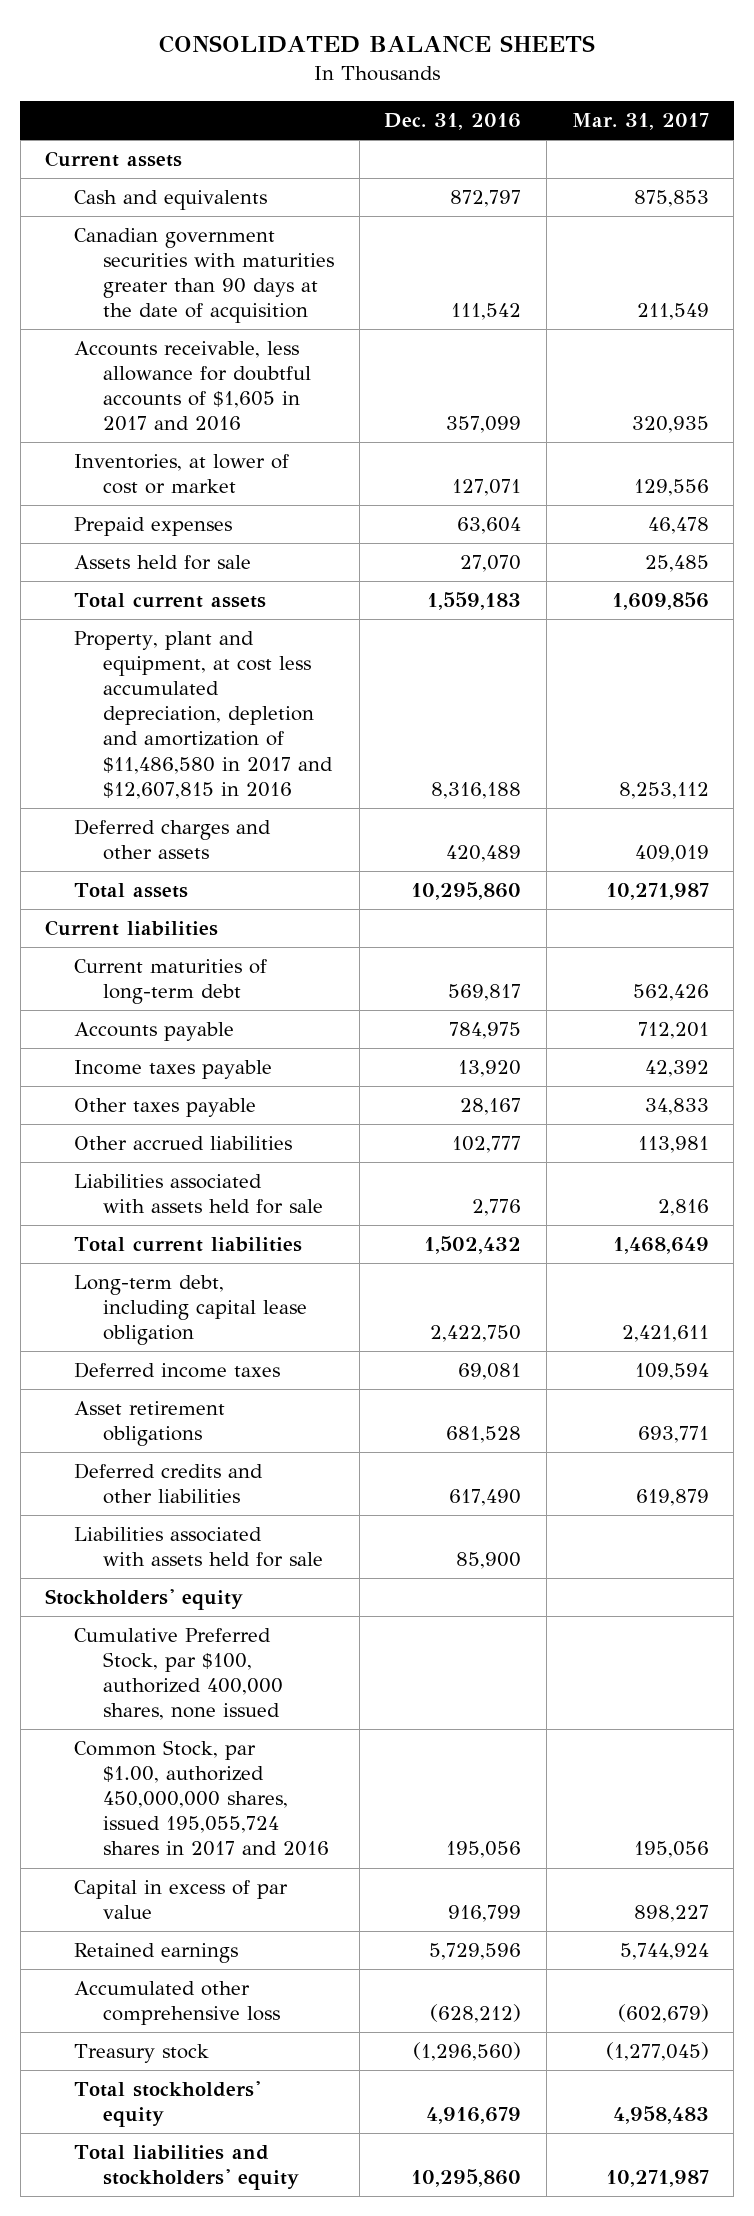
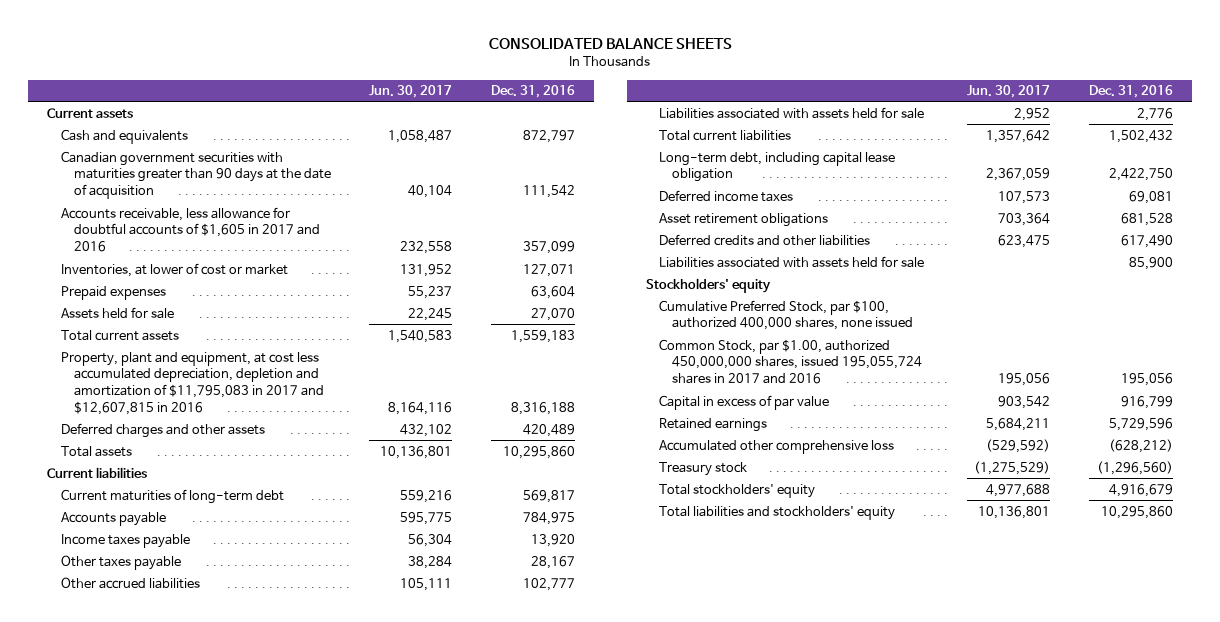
- | Dec. 31, 2016 | Mar. 31, 2017
+ | Jun. 30, 2017 | Dec. 31, 2016
- Property, plant and equipment, at cost less accumulated depreciation, depletion and amortization of $11,486,580 in 2017 and $12,607,815 in 2016 | 8,316,188 | 8,253,112
+ Property, plant and equipment, at cost less accumulated depreciation, depletion and amortization of $11,795,083 in 2017 and $12,607,815 in 2016 | 8,164,116 | 8,316,188

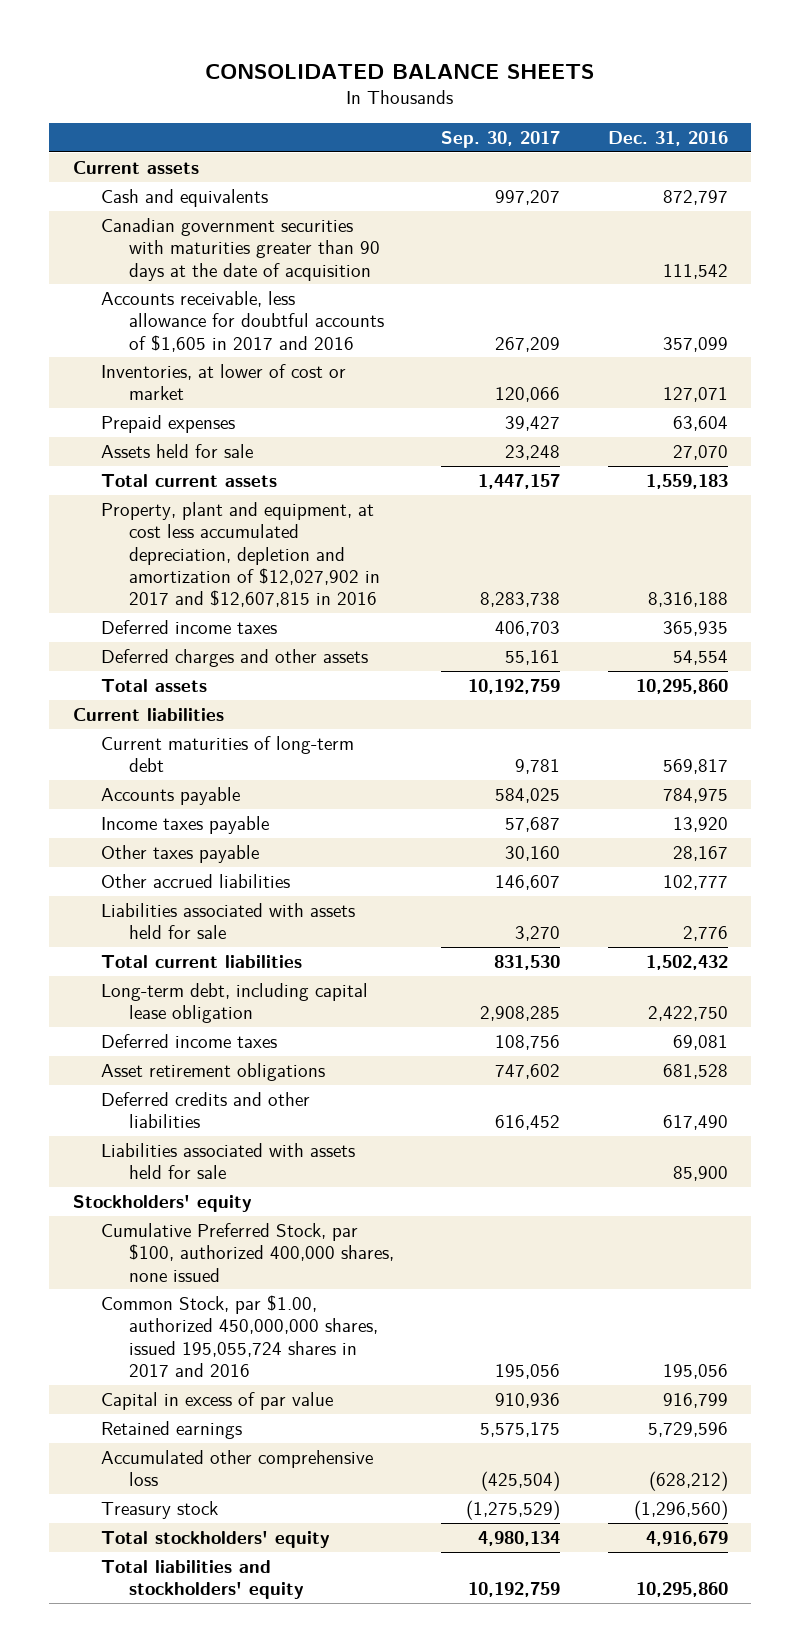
- | Jun. 30, 2017 | Dec. 31, 2016
+ | Sep. 30, 2017 | Dec. 31, 2016
- Property, plant and equipment, at cost less accumulated depreciation, depletion and amortization of $11,795,083 in 2017 and $12,607,815 in 2016 | 8,164,116 | 8,316,188
- Deferred charges and other assets | 432,102 | 420,489
+ Property, plant and equipment, at cost less accumulated depreciation, depletion and amortization of $12,027,902 in 2017 and $12,607,815 in 2016 | 8,283,738 | 8,316,188
+ Deferred income taxes | 406,703 | 365,935
+ Deferred charges and other assets | 55,161 | 54,554

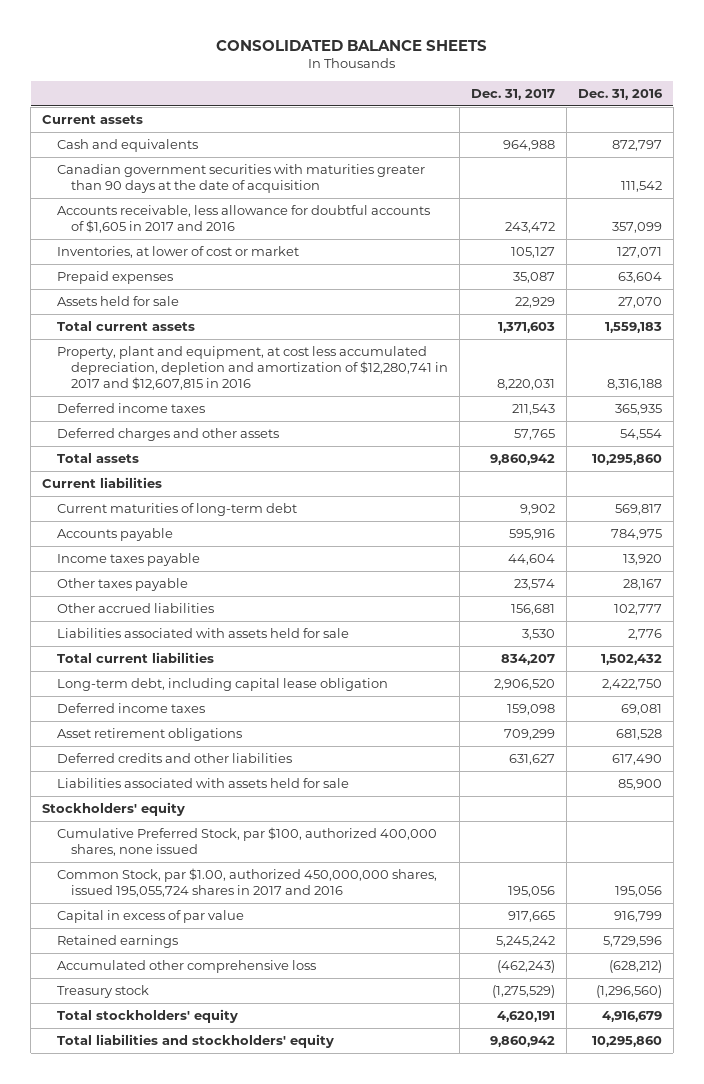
- | Sep. 30, 2017 | Dec. 31, 2016
+ | Dec. 31, 2017 | Dec. 31, 2016
- Property, plant and equipment, at cost less accumulated depreciation, depletion and amortization of $12,027,902 in 2017 and $12,607,815 in 2016 | 8,283,738 | 8,316,188
+ Property, plant and equipment, at cost less accumulated depreciation, depletion and amortization of $12,280,741 in 2017 and $12,607,815 in 2016 | 8,220,031 | 8,316,188

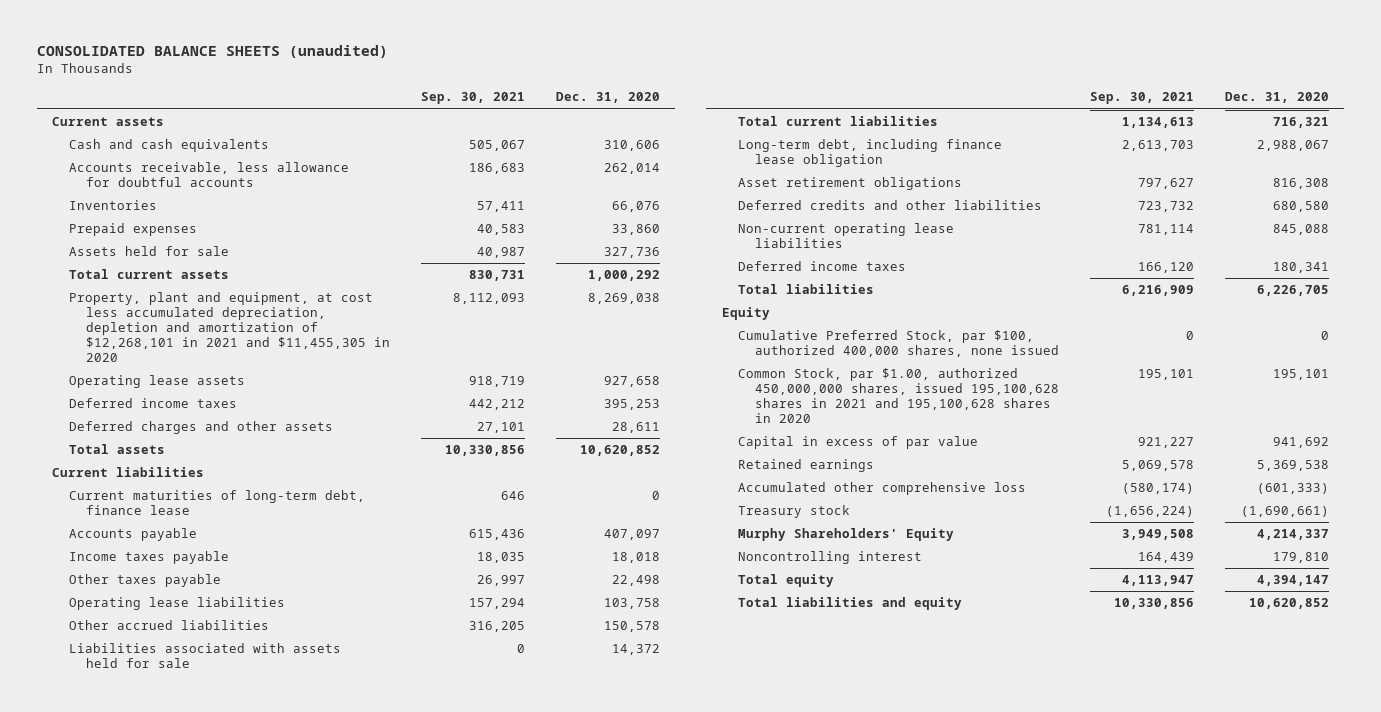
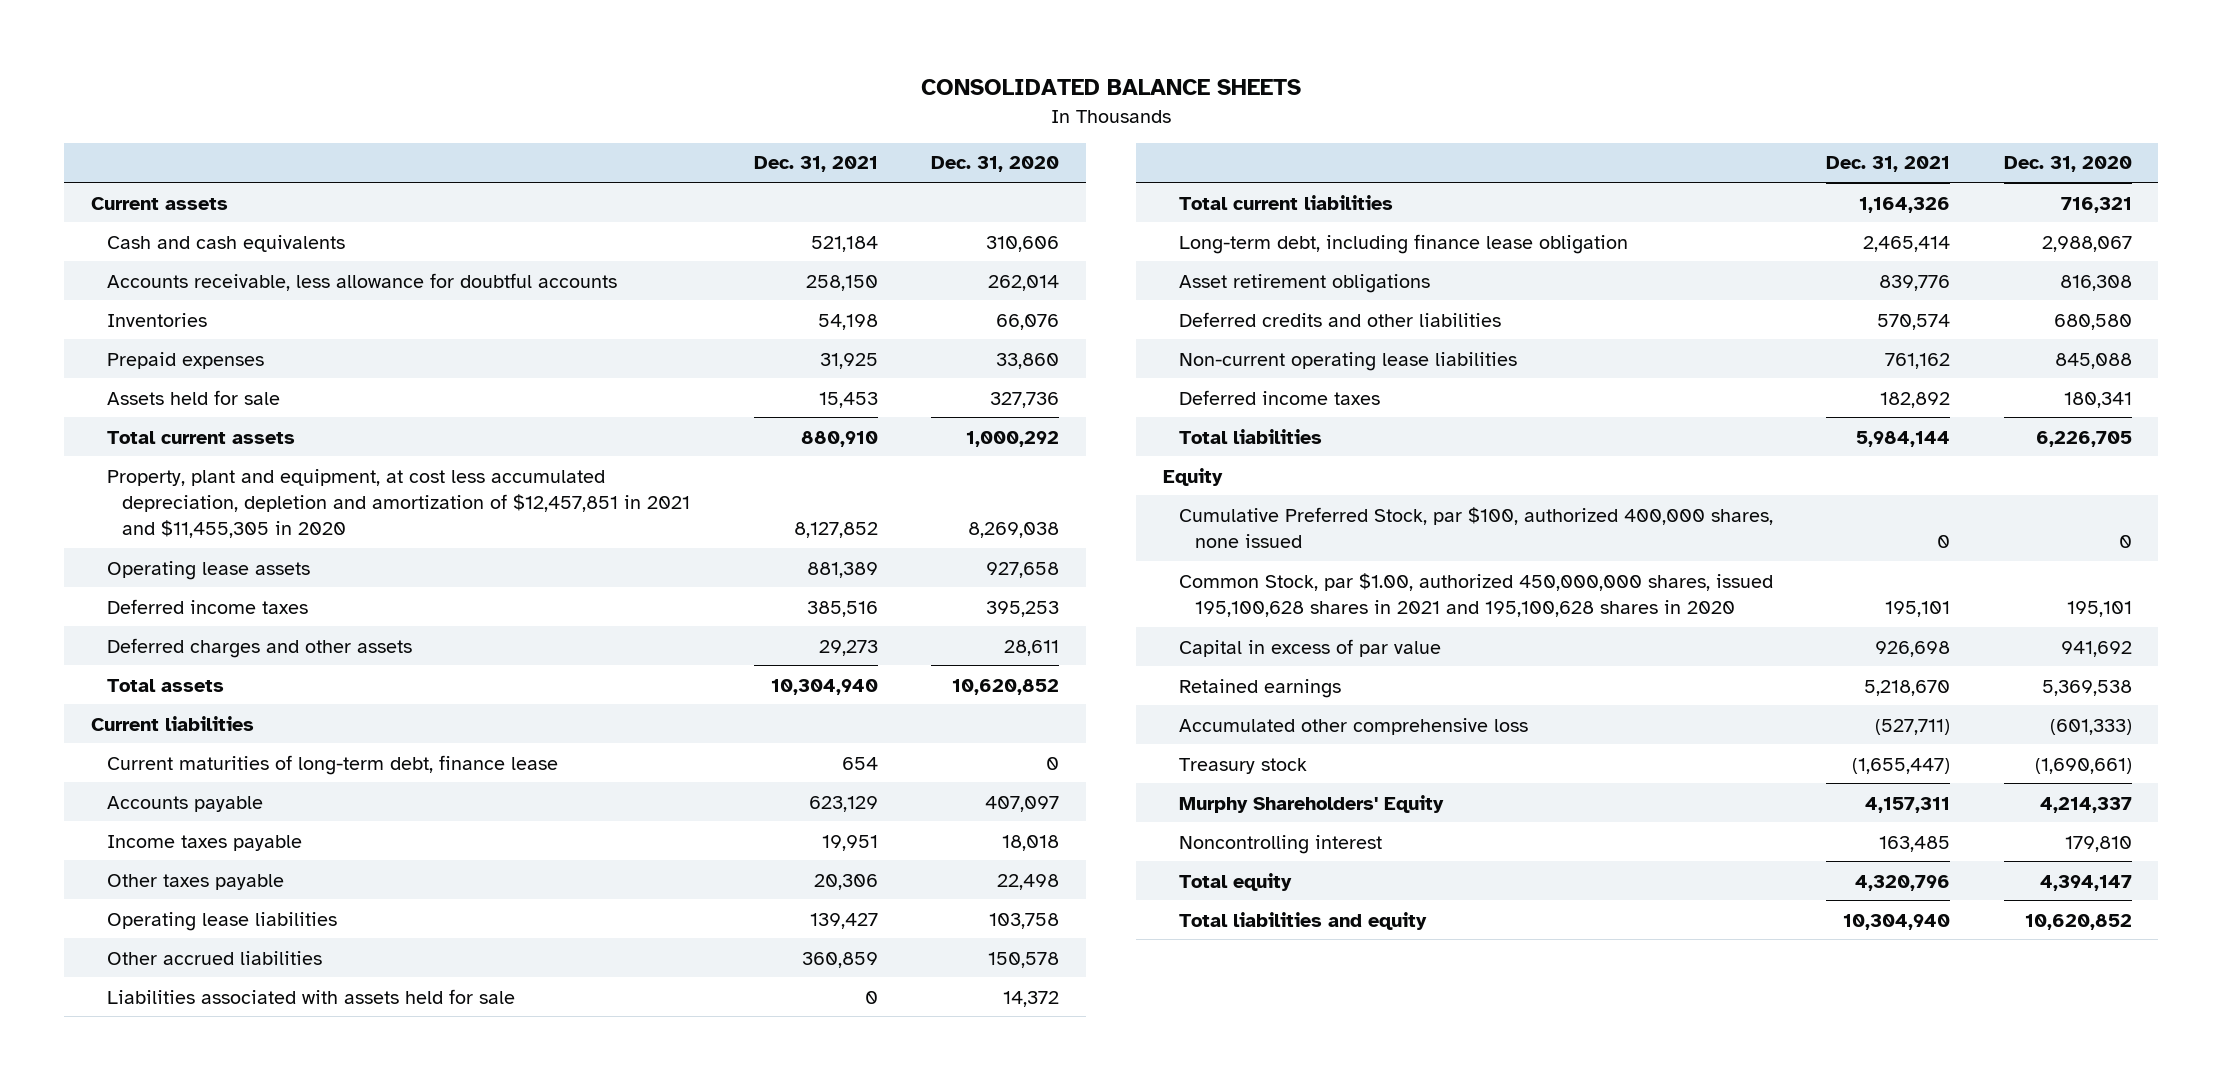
- CONSOLIDATED BALANCE SHEETS (unaudited)
+ CONSOLIDATED BALANCE SHEETS
- | Sep. 30, 2021 | Dec. 31, 2020
+ | Dec. 31, 2021 | Dec. 31, 2020
- Property, plant and equipment, at cost less accumulated depreciation, depletion and amortization of $12,268,101 in 2021 and $11,455,305 in 2020 | 8,112,093 | 8,269,038
+ Property, plant and equipment, at cost less accumulated depreciation, depletion and amortization of $12,457,851 in 2021 and $11,455,305 in 2020 | 8,127,852 | 8,269,038

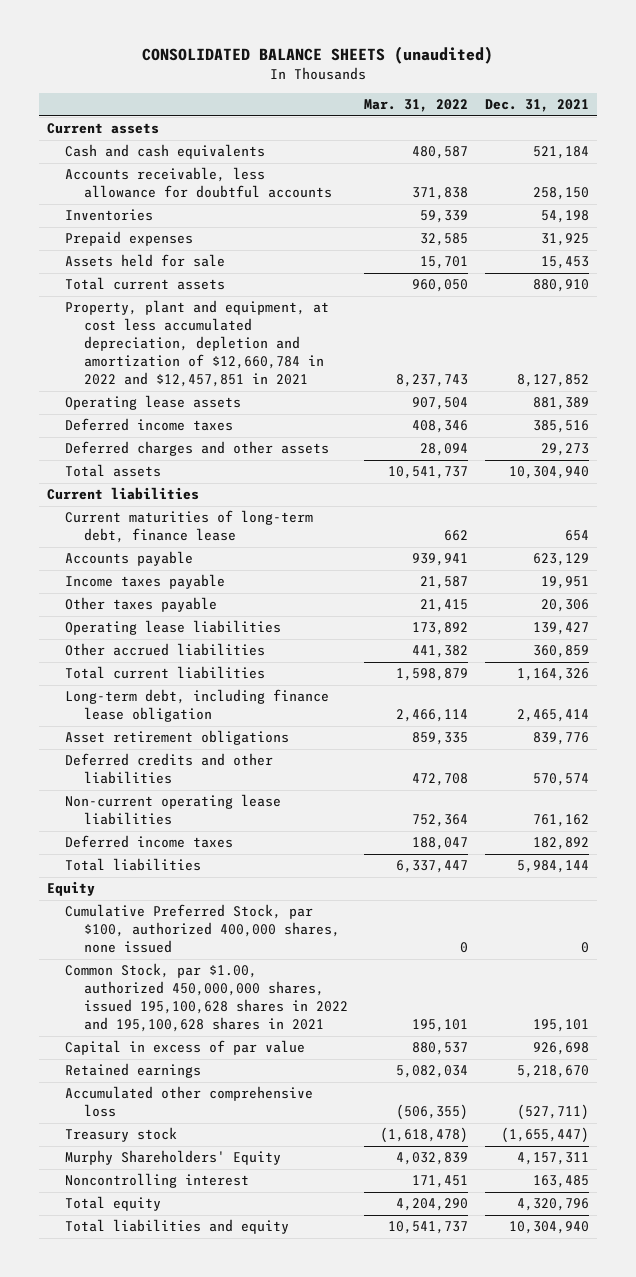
- CONSOLIDATED BALANCE SHEETS
+ CONSOLIDATED BALANCE SHEETS (unaudited)
- | Dec. 31, 2021 | Dec. 31, 2020
+ | Mar. 31, 2022 | Dec. 31, 2021
- Property, plant and equipment, at cost less accumulated depreciation, depletion and amortization of $12,457,851 in 2021 and $11,455,305 in 2020 | 8,127,852 | 8,269,038
+ Property, plant and equipment, at cost less accumulated depreciation, depletion and amortization of $12,660,784 in 2022 and $12,457,851 in 2021 | 8,237,743 | 8,127,852
- Liabilities associated with assets held for sale | 0 | 14,372
- Common Stock, par $1.00, authorized 450,000,000 shares, issued 195,100,628 shares in 2021 and 195,100,628 shares in 2020 | 195,101 | 195,101
+ Common Stock, par $1.00, authorized 450,000,000 shares, issued 195,100,628 shares in 2022 and 195,100,628 shares in 2021 | 195,101 | 195,101

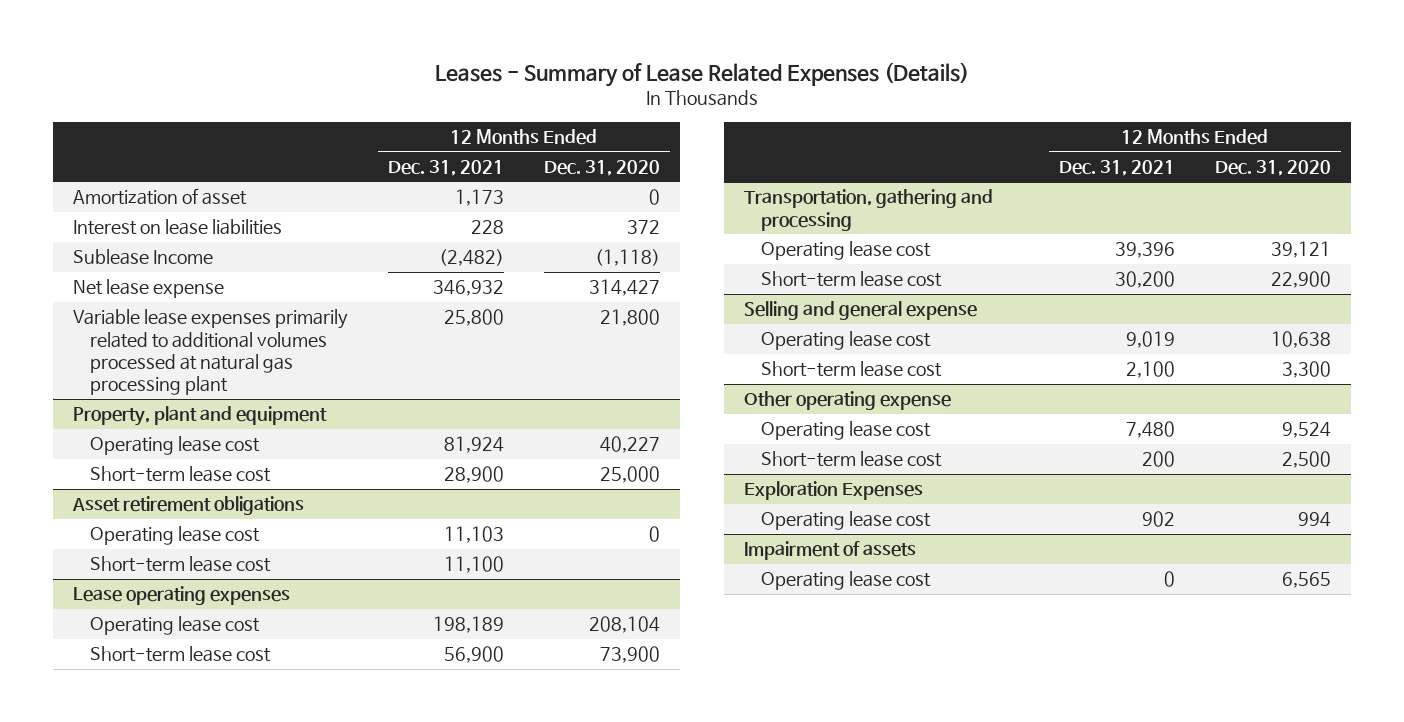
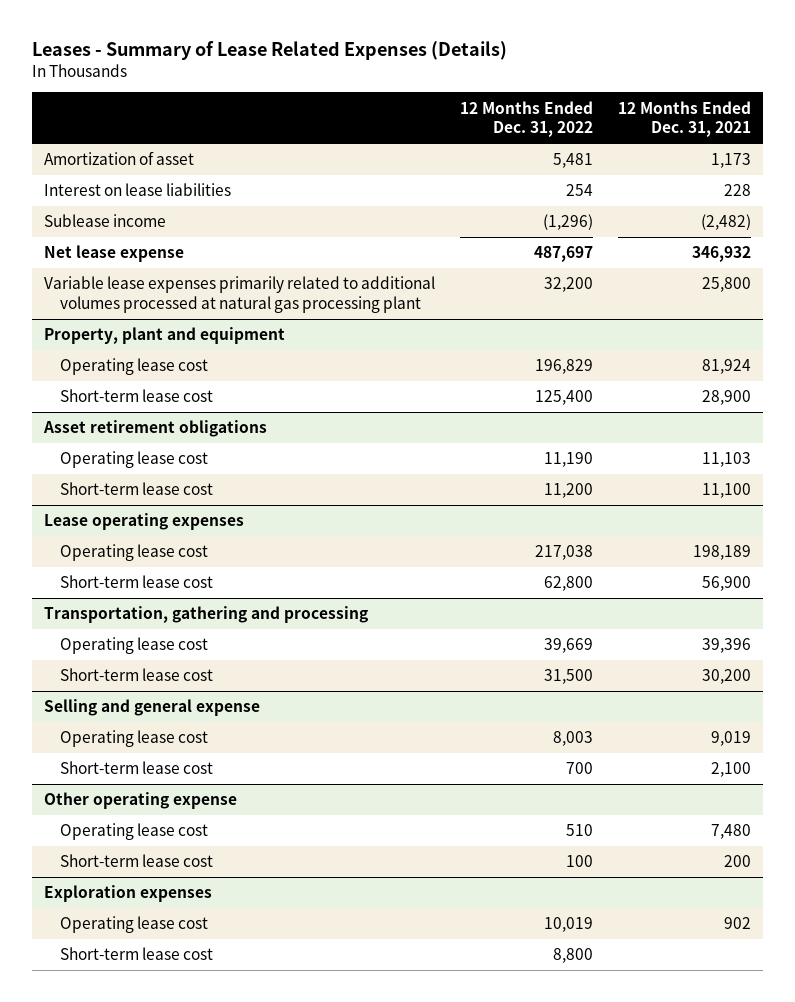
- | 12 Months Ended Dec. 31, 2021 | 12 Months Ended Dec. 31, 2020
+ | 12 Months Ended Dec. 31, 2022 | 12 Months Ended Dec. 31, 2021
- Sublease Income | (2,482) | (1,118)
+ Sublease income | (1,296) | (2,482)
- Exploration Expenses
+ Exploration expenses
- Impairment of assets
- Operating lease cost | 0 | 6,565
+ Short-term lease cost | 8,800 |

